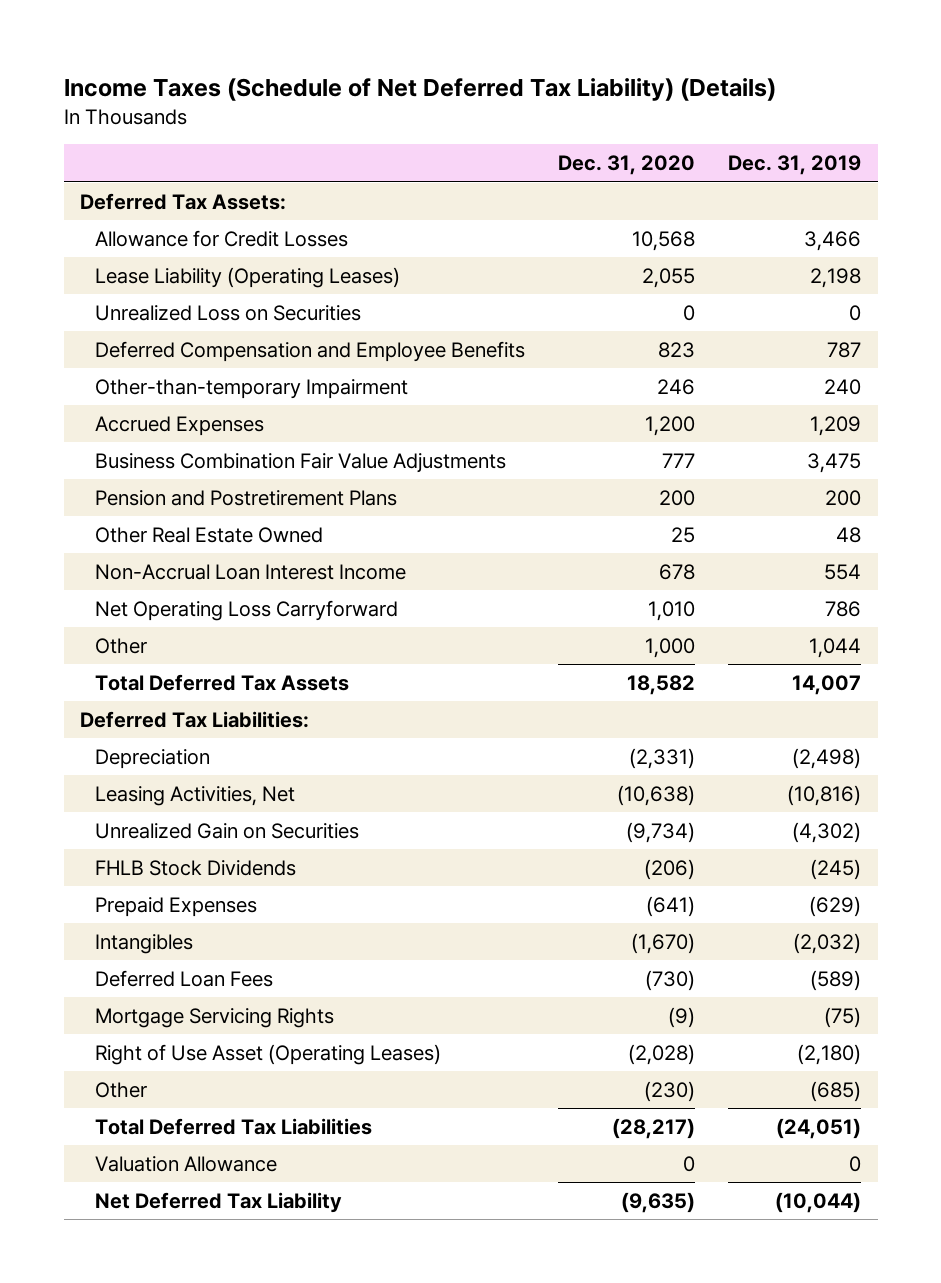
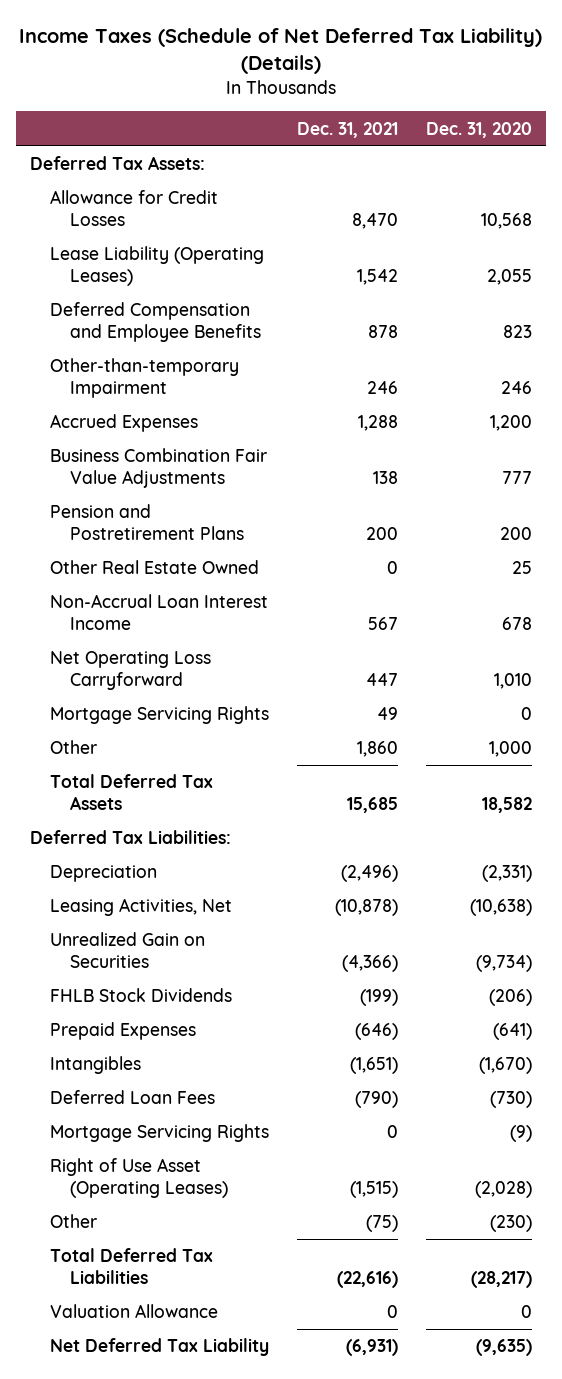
- | Dec. 31, 2020 | Dec. 31, 2019
+ | Dec. 31, 2021 | Dec. 31, 2020
- Unrealized Loss on Securities | 0 | 0
+ Mortgage Servicing Rights | 49 | 0

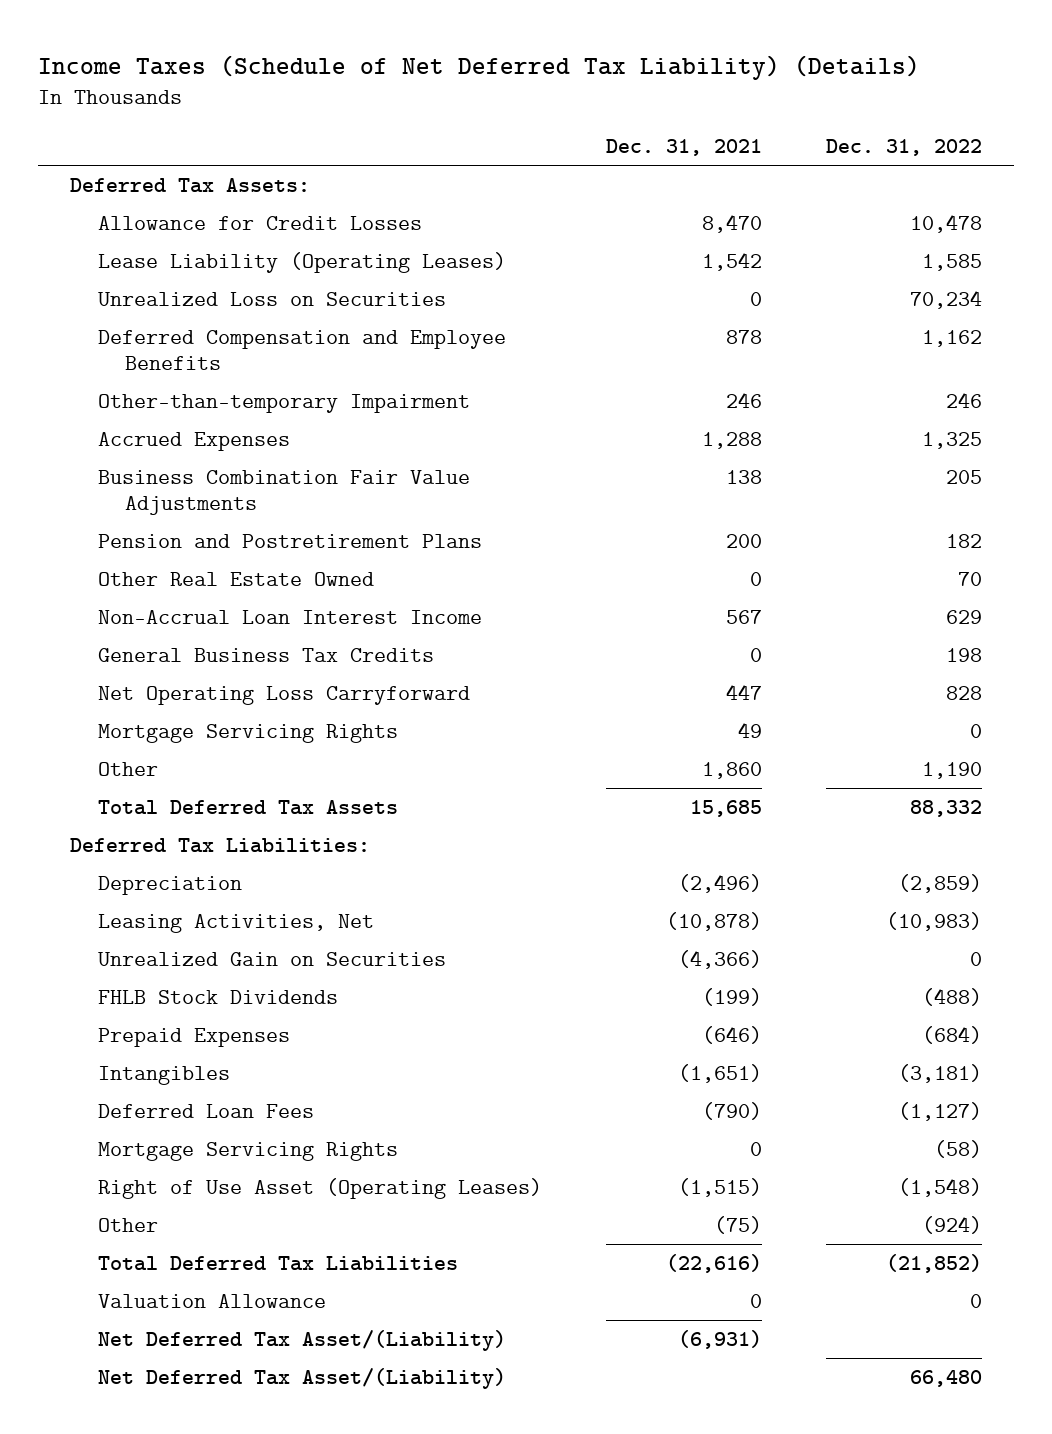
- | Dec. 31, 2021 | Dec. 31, 2020
+ | Dec. 31, 2021 | Dec. 31, 2022
+ Unrealized Loss on Securities | 0 | 70,234
+ General Business Tax Credits | 0 | 198
- Net Deferred Tax Liability | (6,931) | (9,635)
+ Net Deferred Tax Asset/(Liability) | (6,931) |
+ Net Deferred Tax Asset/(Liability) | | 66,480

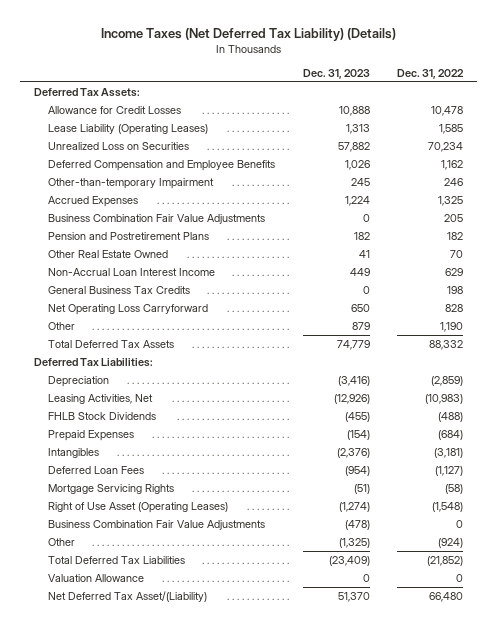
- Income Taxes (Schedule of Net Deferred Tax Liability) (Details)
+ Income Taxes (Net Deferred Tax Liability) (Details)
- | Dec. 31, 2021 | Dec. 31, 2022
+ | Dec. 31, 2023 | Dec. 31, 2022
- Mortgage Servicing Rights | 49 | 0
- Unrealized Gain on Securities | (4,366) | 0
+ Business Combination Fair Value Adjustments | (478) | 0
- Net Deferred Tax Asset/(Liability) | (6,931) |

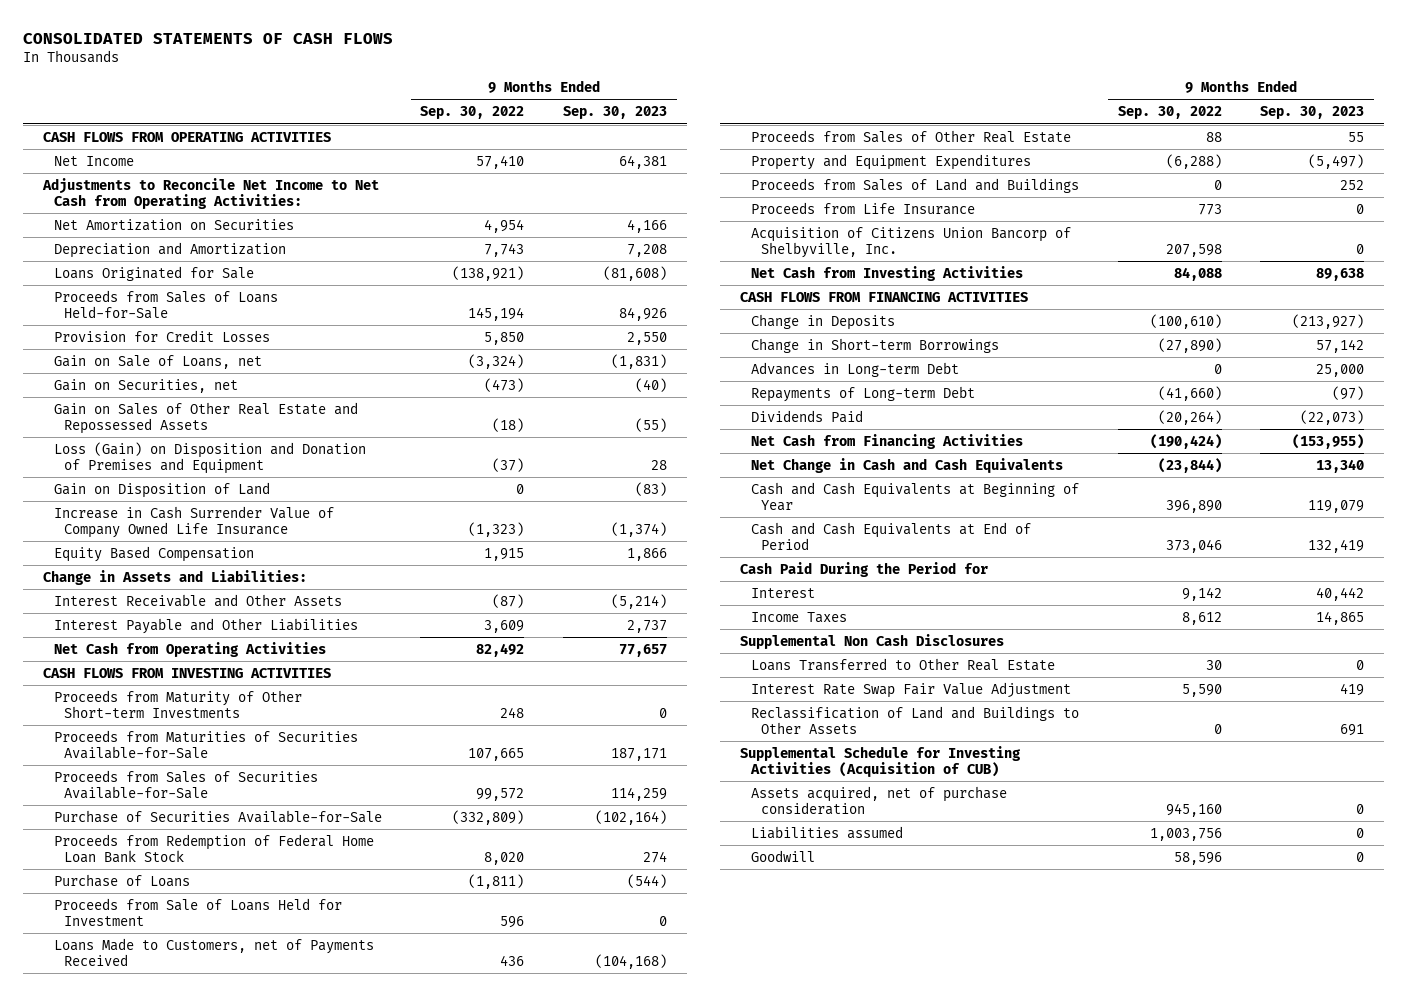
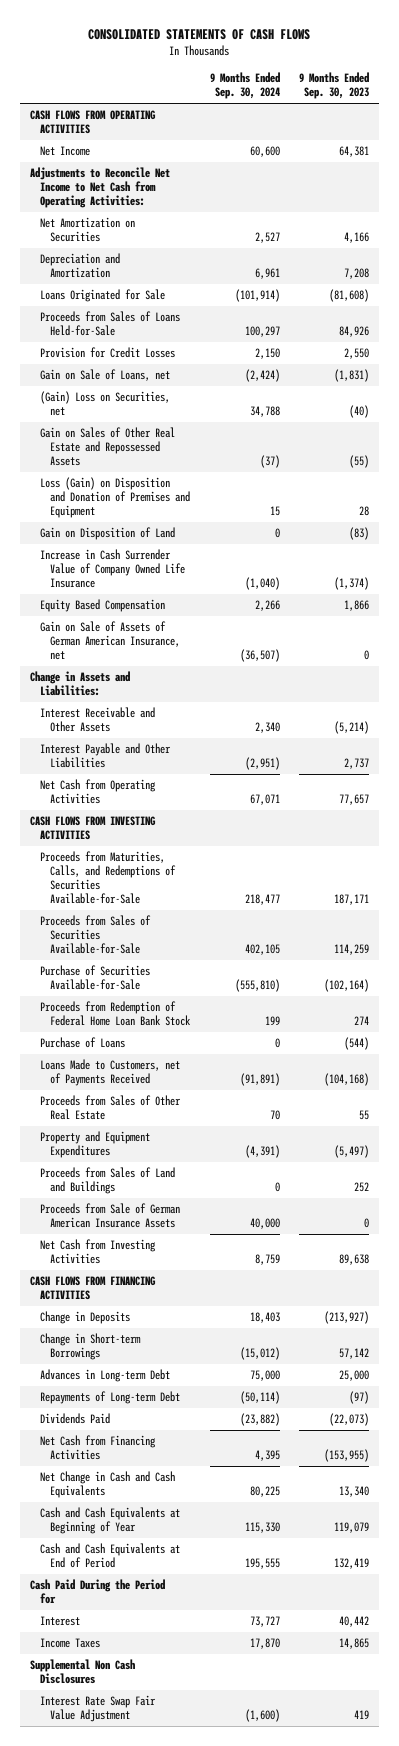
- | 9 Months Ended Sep. 30, 2022 | 9 Months Ended Sep. 30, 2023
+ | 9 Months Ended Sep. 30, 2024 | 9 Months Ended Sep. 30, 2023
- Gain on Securities, net | (473) | (40)
+ (Gain) Loss on Securities, net | 34,788 | (40)
+ Gain on Sale of Assets of German American Insurance, net | (36,507) | 0
- Proceeds from Maturity of Other Short-term Investments | 248 | 0
- Proceeds from Maturities of Securities Available-for-Sale | 107,665 | 187,171
+ Proceeds from Maturities, Calls, and Redemptions of Securities Available-for-Sale | 218,477 | 187,171
- Proceeds from Sale of Loans Held for Investment | 596 | 0
- Proceeds from Life Insurance | 773 | 0
- Acquisition of Citizens Union Bancorp of Shelbyville, Inc. | 207,598 | 0
+ Proceeds from Sale of German American Insurance Assets | 40,000 | 0
- Loans Transferred to Other Real Estate | 30 | 0
- Reclassification of Land and Buildings to Other Assets | 0 | 691
- Supplemental Schedule for Investing Activities (Acquisition of CUB)
- Assets acquired, net of purchase consideration | 945,160 | 0
- Liabilities assumed | 1,003,756 | 0
- Goodwill | 58,596 | 0

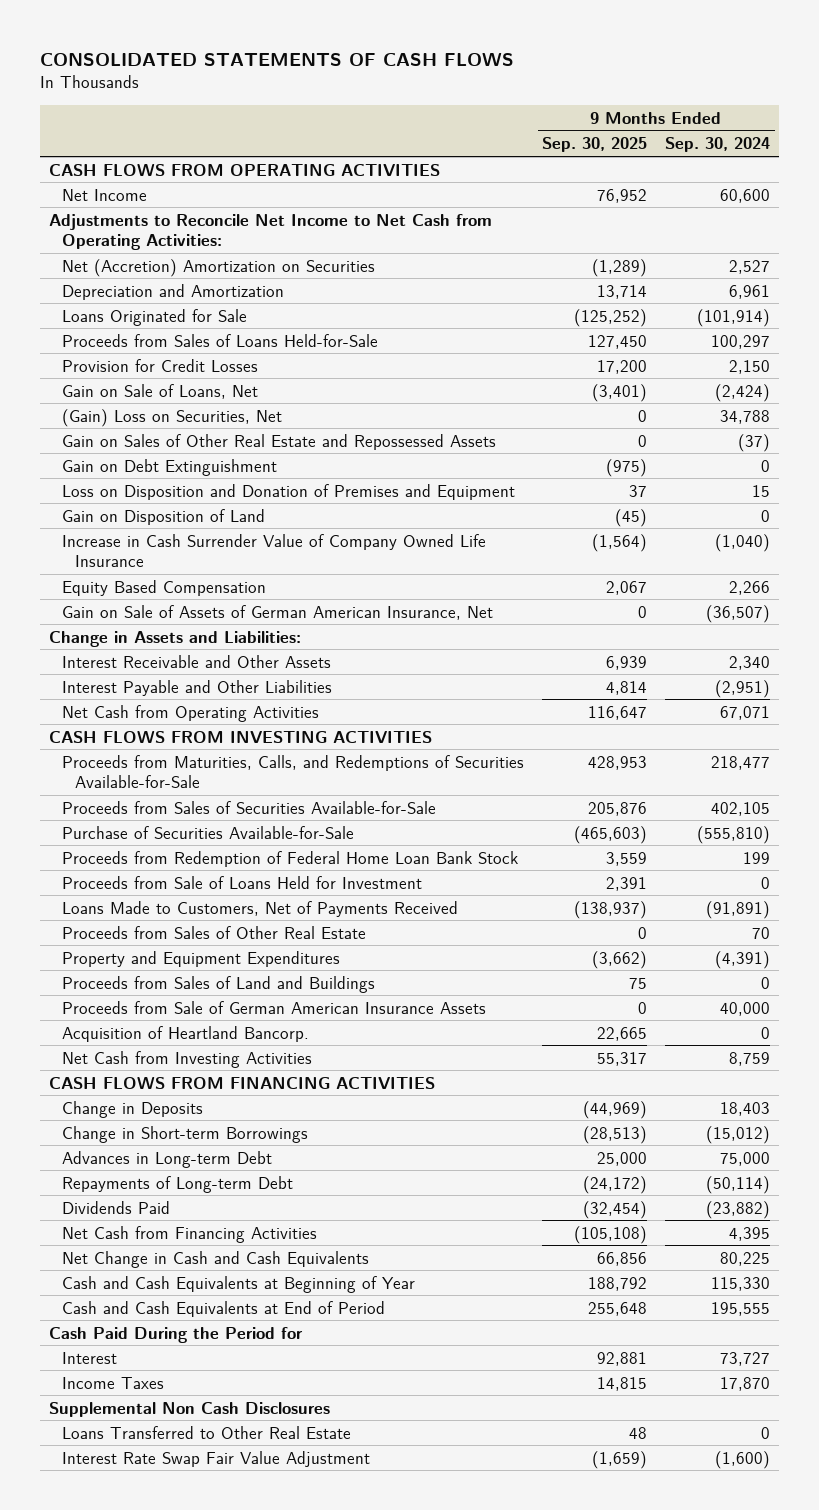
- | 9 Months Ended Sep. 30, 2024 | 9 Months Ended Sep. 30, 2023
+ | 9 Months Ended Sep. 30, 2025 | 9 Months Ended Sep. 30, 2024
- Net Amortization on Securities | 2,527 | 4,166
+ Net (Accretion) Amortization on Securities | (1,289) | 2,527
- Gain on Sale of Loans, net | (2,424) | (1,831)
- (Gain) Loss on Securities, net | 34,788 | (40)
+ Gain on Sale of Loans, Net | (3,401) | (2,424)
+ (Gain) Loss on Securities, Net | 0 | 34,788
- Loss (Gain) on Disposition and Donation of Premises and Equipment | 15 | 28
+ Gain on Debt Extinguishment | (975) | 0
+ Loss on Disposition and Donation of Premises and Equipment | 37 | 15
- Gain on Sale of Assets of German American Insurance, net | (36,507) | 0
+ Gain on Sale of Assets of German American Insurance, Net | 0 | (36,507)
- Purchase of Loans | 0 | (544)
- Loans Made to Customers, net of Payments Received | (91,891) | (104,168)
+ Proceeds from Sale of Loans Held for Investment | 2,391 | 0
+ Loans Made to Customers, Net of Payments Received | (138,937) | (91,891)
+ Acquisition of Heartland Bancorp. | 22,665 | 0
+ Loans Transferred to Other Real Estate | 48 | 0

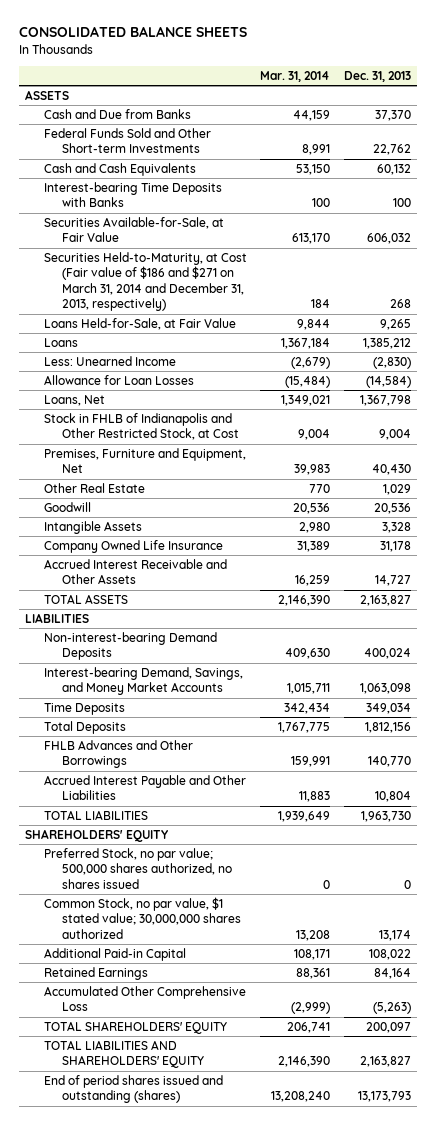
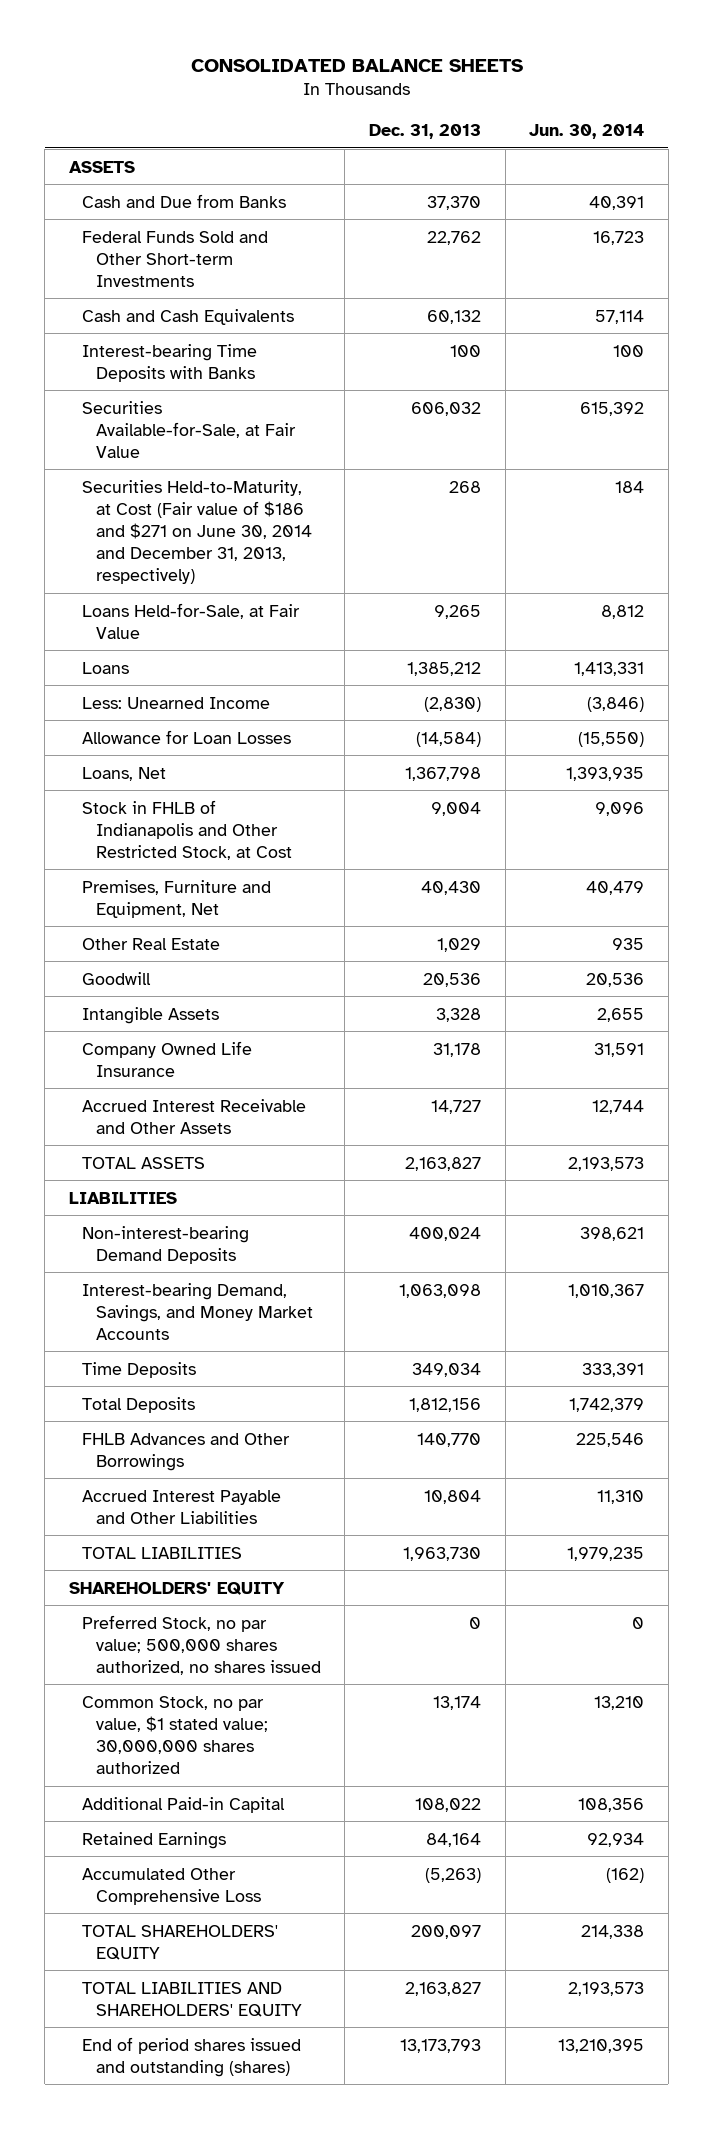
- | Mar. 31, 2014 | Dec. 31, 2013
+ | Dec. 31, 2013 | Jun. 30, 2014
- Securities Held-to-Maturity, at Cost (Fair value of $186 and $271 on March 31, 2014 and December 31, 2013, respectively) | 184 | 268
+ Securities Held-to-Maturity, at Cost (Fair value of $186 and $271 on June 30, 2014 and December 31, 2013, respectively) | 268 | 184

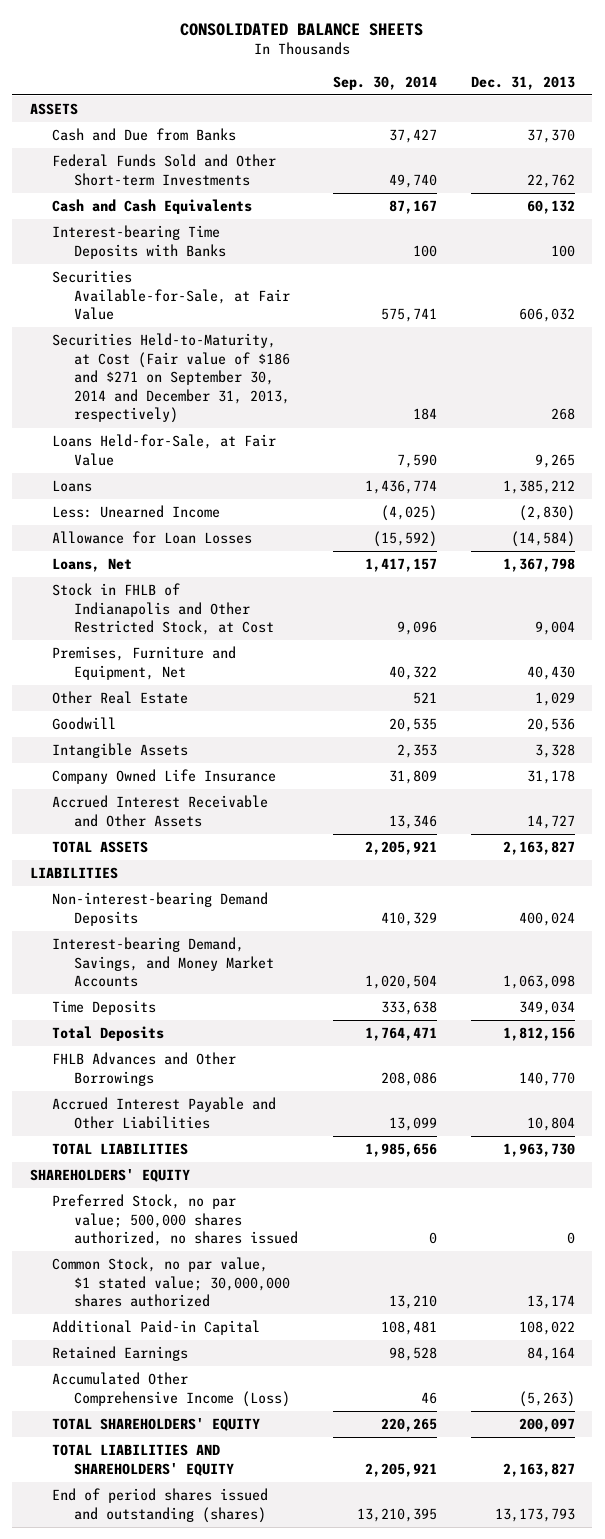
- | Dec. 31, 2013 | Jun. 30, 2014
+ | Sep. 30, 2014 | Dec. 31, 2013
- Securities Held-to-Maturity, at Cost (Fair value of $186 and $271 on June 30, 2014 and December 31, 2013, respectively) | 268 | 184
+ Securities Held-to-Maturity, at Cost (Fair value of $186 and $271 on September 30, 2014 and December 31, 2013, respectively) | 184 | 268
- Accumulated Other Comprehensive Loss | (5,263) | (162)
+ Accumulated Other Comprehensive Income (Loss) | 46 | (5,263)

